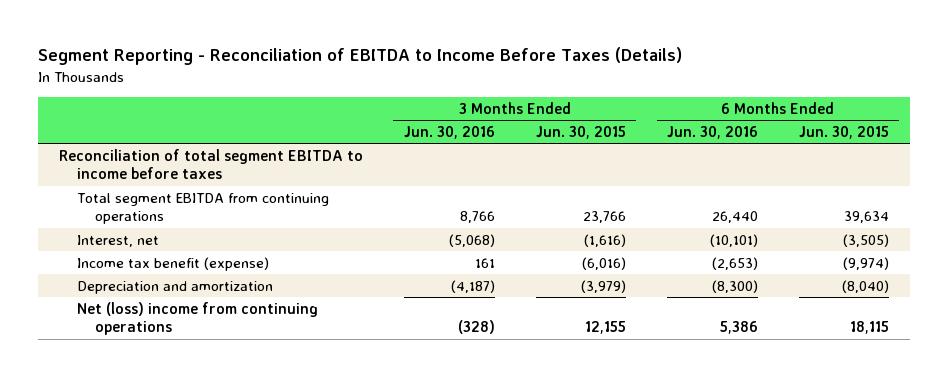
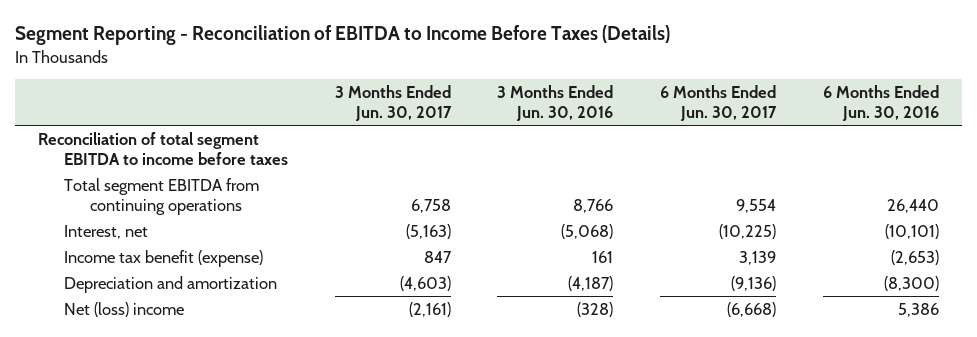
- | 3 Months Ended Jun. 30, 2016 | 3 Months Ended Jun. 30, 2015 | 6 Months Ended Jun. 30, 2016 | 6 Months Ended Jun. 30, 2015
+ | 3 Months Ended Jun. 30, 2017 | 3 Months Ended Jun. 30, 2016 | 6 Months Ended Jun. 30, 2017 | 6 Months Ended Jun. 30, 2016
- Net (loss) income from continuing operations | (328) | 12,155 | 5,386 | 18,115
+ Net (loss) income | (2,161) | (328) | (6,668) | 5,386

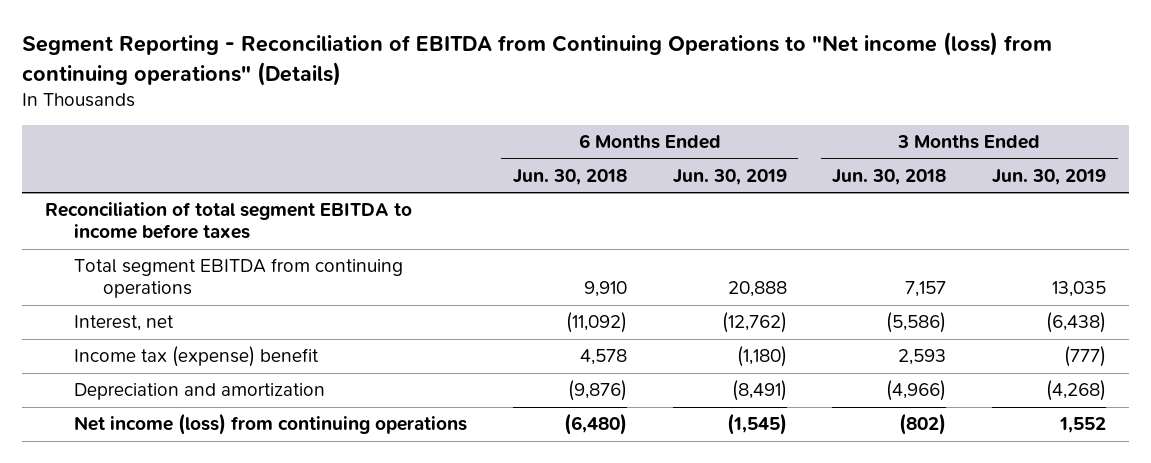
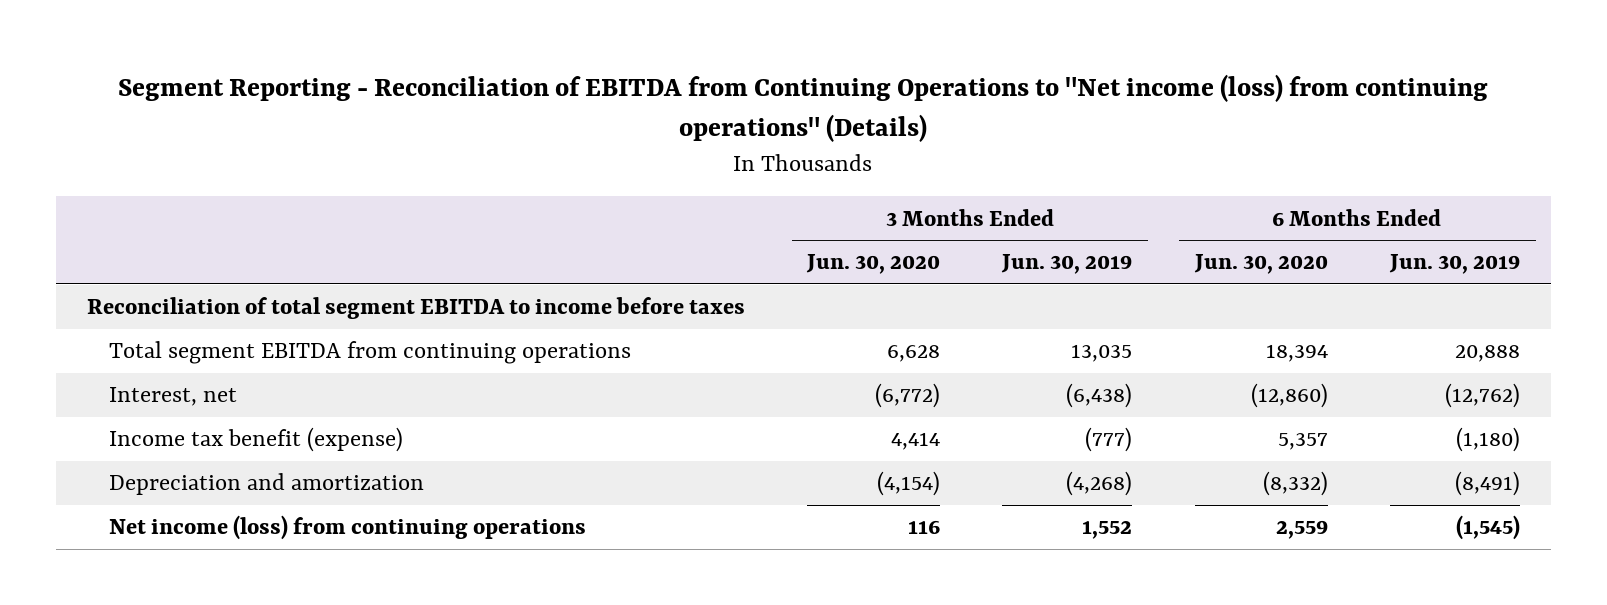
- | 6 Months Ended Jun. 30, 2018 | 6 Months Ended Jun. 30, 2019 | 3 Months Ended Jun. 30, 2018 | 3 Months Ended Jun. 30, 2019
+ | 3 Months Ended Jun. 30, 2020 | 3 Months Ended Jun. 30, 2019 | 6 Months Ended Jun. 30, 2020 | 6 Months Ended Jun. 30, 2019
- Income tax (expense) benefit | 4,578 | (1,180) | 2,593 | (777)
+ Income tax benefit (expense) | 4,414 | (777) | 5,357 | (1,180)

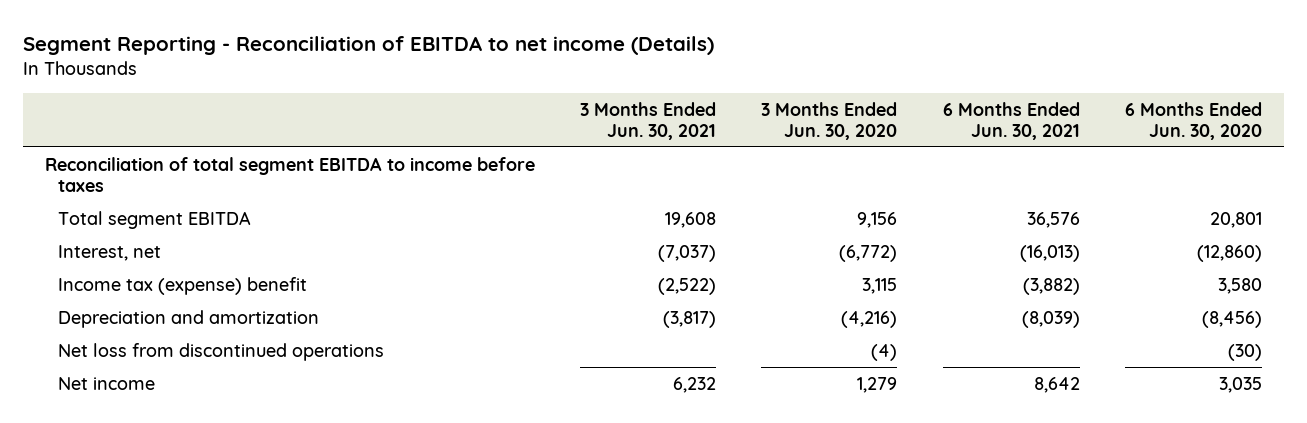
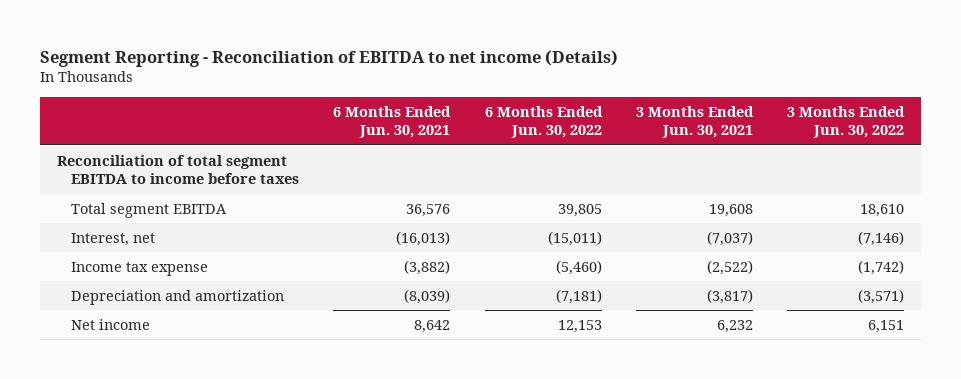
- | 3 Months Ended Jun. 30, 2021 | 3 Months Ended Jun. 30, 2020 | 6 Months Ended Jun. 30, 2021 | 6 Months Ended Jun. 30, 2020
+ | 6 Months Ended Jun. 30, 2021 | 6 Months Ended Jun. 30, 2022 | 3 Months Ended Jun. 30, 2021 | 3 Months Ended Jun. 30, 2022
- Income tax (expense) benefit | (2,522) | 3,115 | (3,882) | 3,580
+ Income tax expense | (3,882) | (5,460) | (2,522) | (1,742)
- Net loss from discontinued operations | | (4) | | (30)

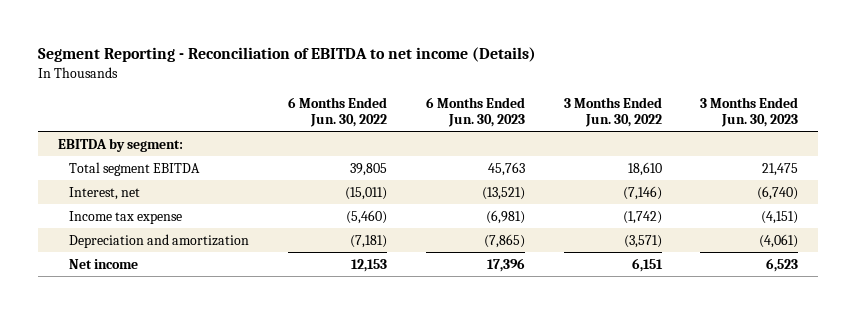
- | 6 Months Ended Jun. 30, 2021 | 6 Months Ended Jun. 30, 2022 | 3 Months Ended Jun. 30, 2021 | 3 Months Ended Jun. 30, 2022
+ | 6 Months Ended Jun. 30, 2022 | 6 Months Ended Jun. 30, 2023 | 3 Months Ended Jun. 30, 2022 | 3 Months Ended Jun. 30, 2023
- Reconciliation of total segment EBITDA to income before taxes
+ EBITDA by segment:

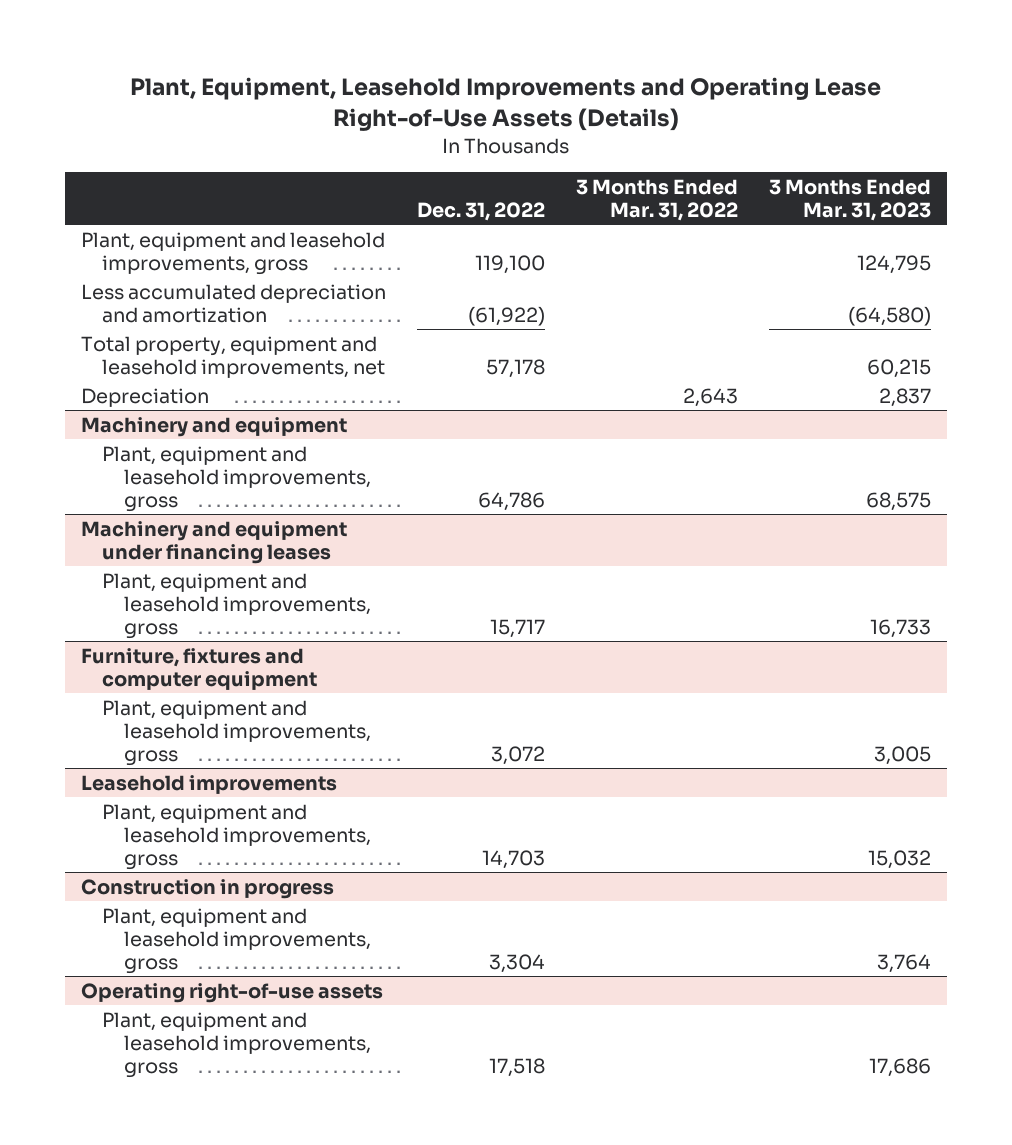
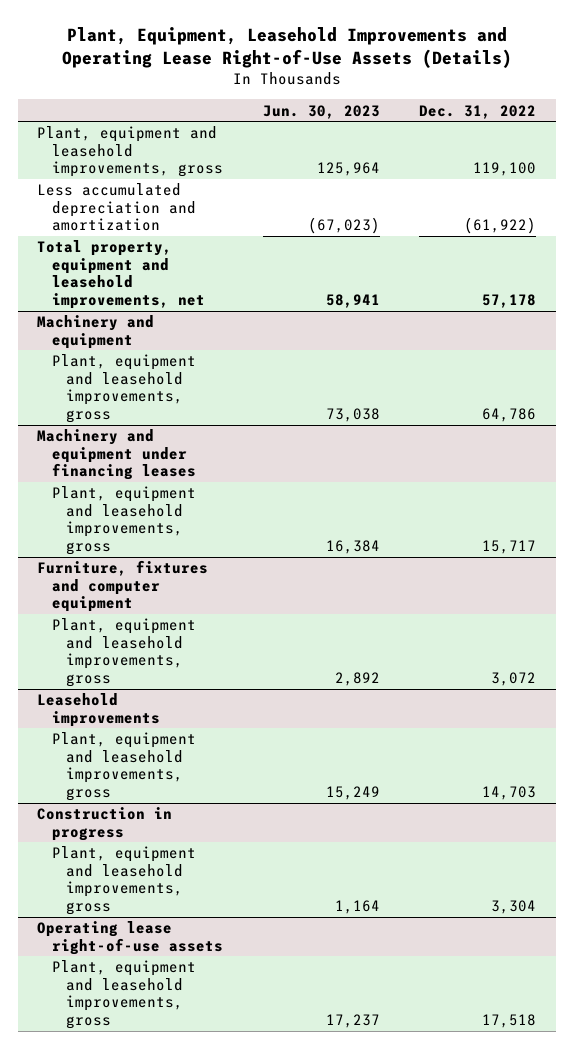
- | Dec. 31, 2022 | 3 Months Ended Mar. 31, 2022 | 3 Months Ended Mar. 31, 2023
+ | Jun. 30, 2023 | Dec. 31, 2022
- Depreciation | | 2,643 | 2,837
- Operating right-of-use assets
+ Operating lease right-of-use assets

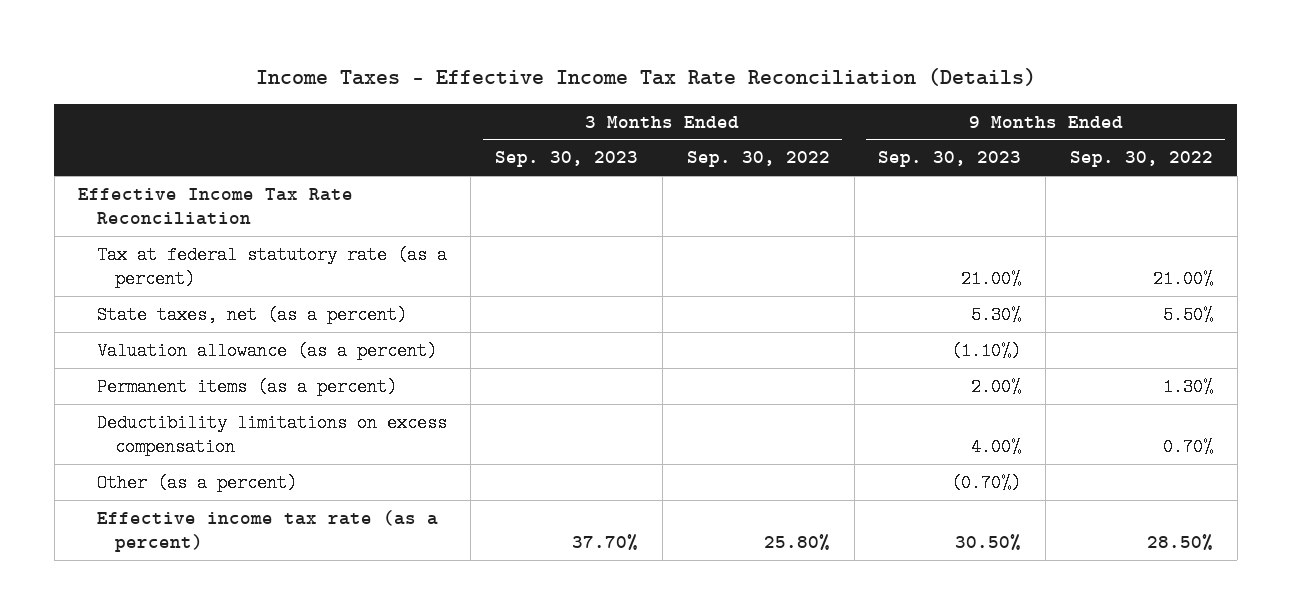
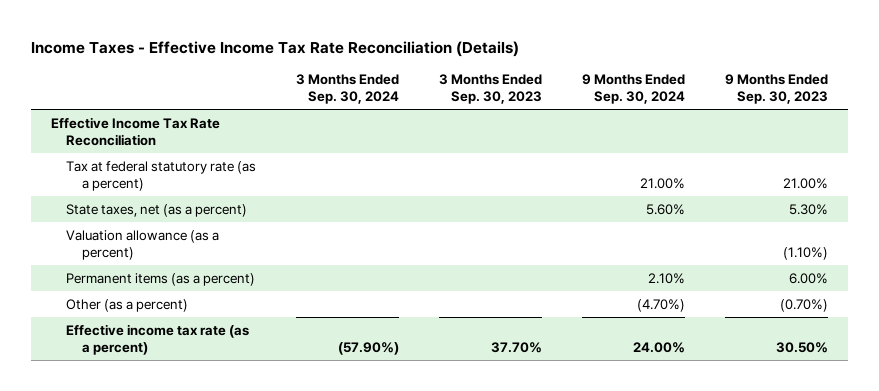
- | 3 Months Ended Sep. 30, 2023 | 3 Months Ended Sep. 30, 2022 | 9 Months Ended Sep. 30, 2023 | 9 Months Ended Sep. 30, 2022
+ | 3 Months Ended Sep. 30, 2024 | 3 Months Ended Sep. 30, 2023 | 9 Months Ended Sep. 30, 2024 | 9 Months Ended Sep. 30, 2023
- Permanent items (as a percent) | | | 2.00% | 1.30%
- Deductibility limitations on excess compensation | | | 4.00% | 0.70%
+ Permanent items (as a percent) | | | 2.10% | 6.00%

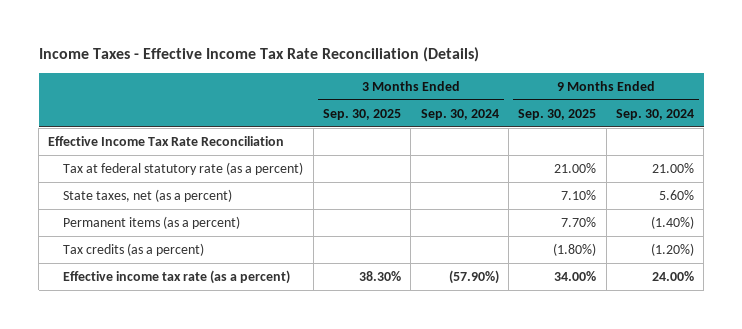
- | 3 Months Ended Sep. 30, 2024 | 3 Months Ended Sep. 30, 2023 | 9 Months Ended Sep. 30, 2024 | 9 Months Ended Sep. 30, 2023
+ | 3 Months Ended Sep. 30, 2025 | 3 Months Ended Sep. 30, 2024 | 9 Months Ended Sep. 30, 2025 | 9 Months Ended Sep. 30, 2024
- Valuation allowance (as a percent) | | | | (1.10%)
- Permanent items (as a percent) | | | 2.10% | 6.00%
- Other (as a percent) | | | (4.70%) | (0.70%)
+ Permanent items (as a percent) | | | 7.70% | (1.40%)
+ Tax credits (as a percent) | | | (1.80%) | (1.20%)

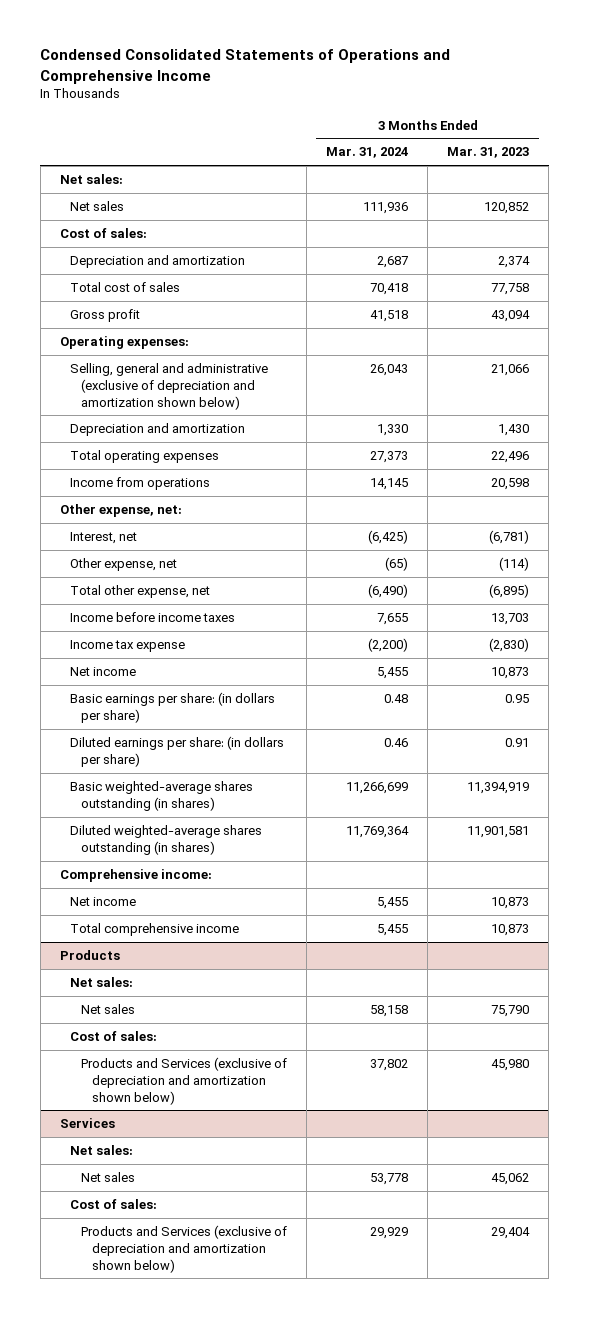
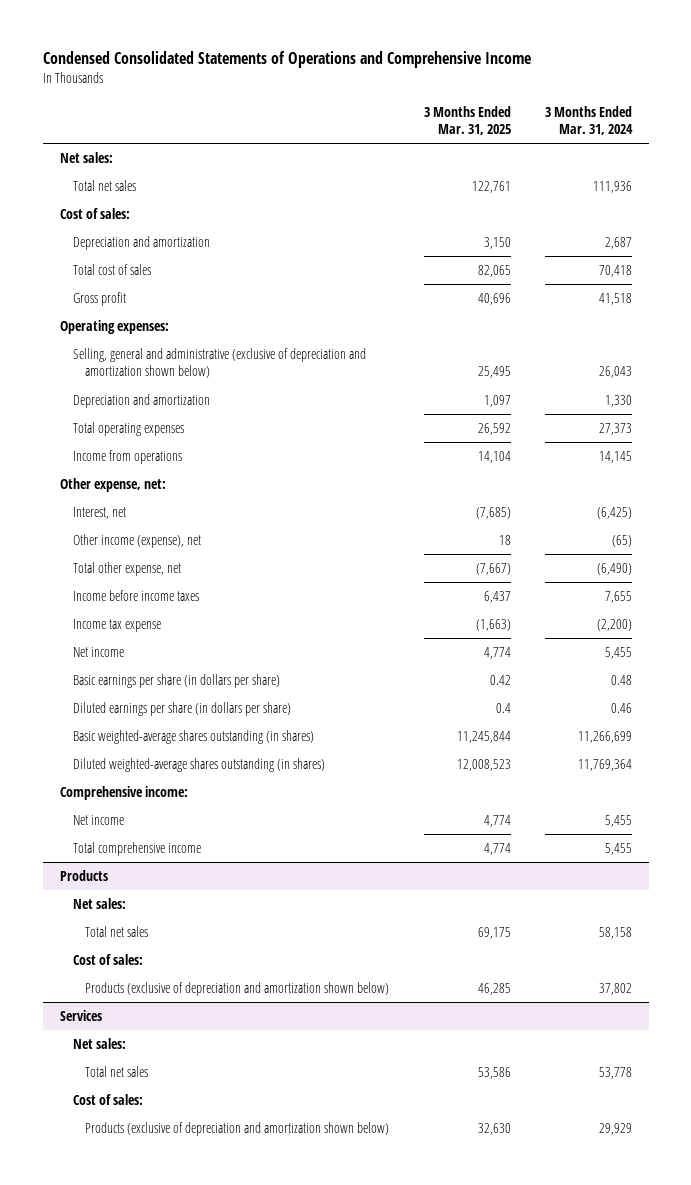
- | 3 Months Ended Mar. 31, 2024 | 3 Months Ended Mar. 31, 2023
+ | 3 Months Ended Mar. 31, 2025 | 3 Months Ended Mar. 31, 2024
- Net sales | 111,936 | 120,852
+ Total net sales | 122,761 | 111,936
- Other expense, net | (65) | (114)
+ Other income (expense), net | 18 | (65)
- Basic earnings per share: (in dollars per share) | 0.48 | 0.95
- Diluted earnings per share: (in dollars per share) | 0.46 | 0.91
+ Basic earnings per share (in dollars per share) | 0.42 | 0.48
+ Diluted earnings per share (in dollars per share) | 0.4 | 0.46
@ Products
- Net sales | 58,158 | 75,790
+ Total net sales | 69,175 | 58,158
- Products and Services (exclusive of depreciation and amortization shown below) | 37,802 | 45,980
+ Products (exclusive of depreciation and amortization shown below) | 46,285 | 37,802
@ Services
- Net sales | 53,778 | 45,062
+ Total net sales | 53,586 | 53,778
- Products and Services (exclusive of depreciation and amortization shown below) | 29,929 | 29,404
+ Products (exclusive of depreciation and amortization shown below) | 32,630 | 29,929

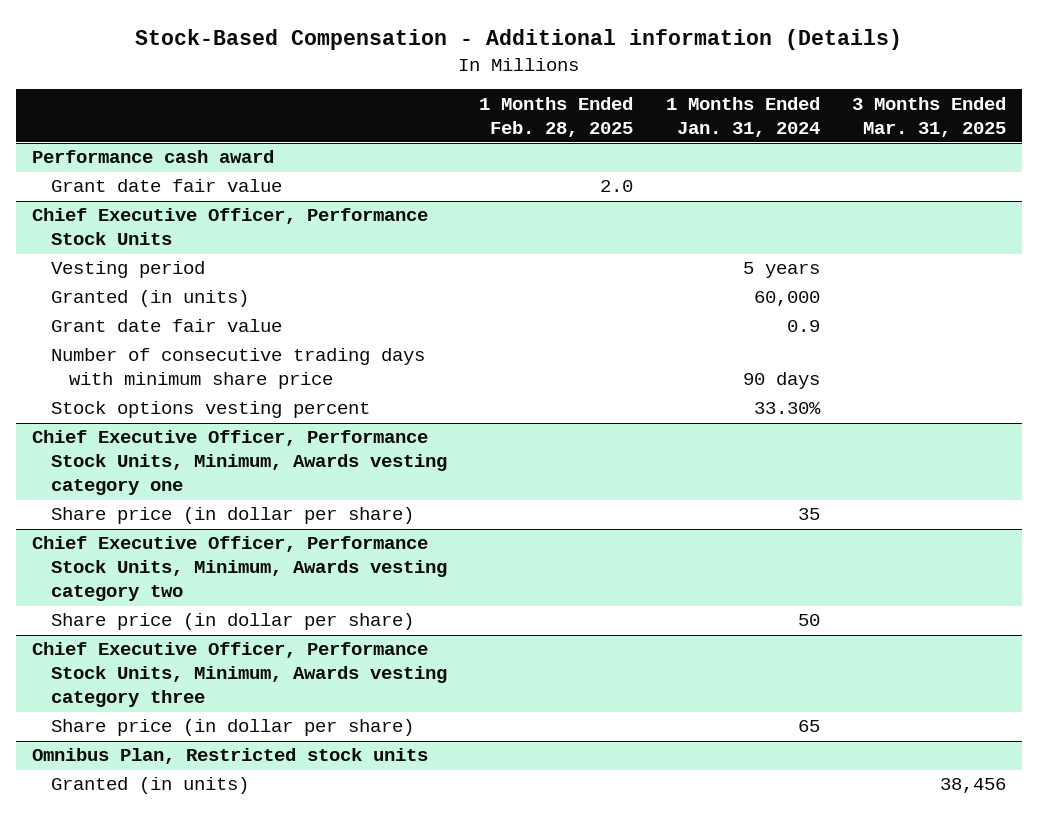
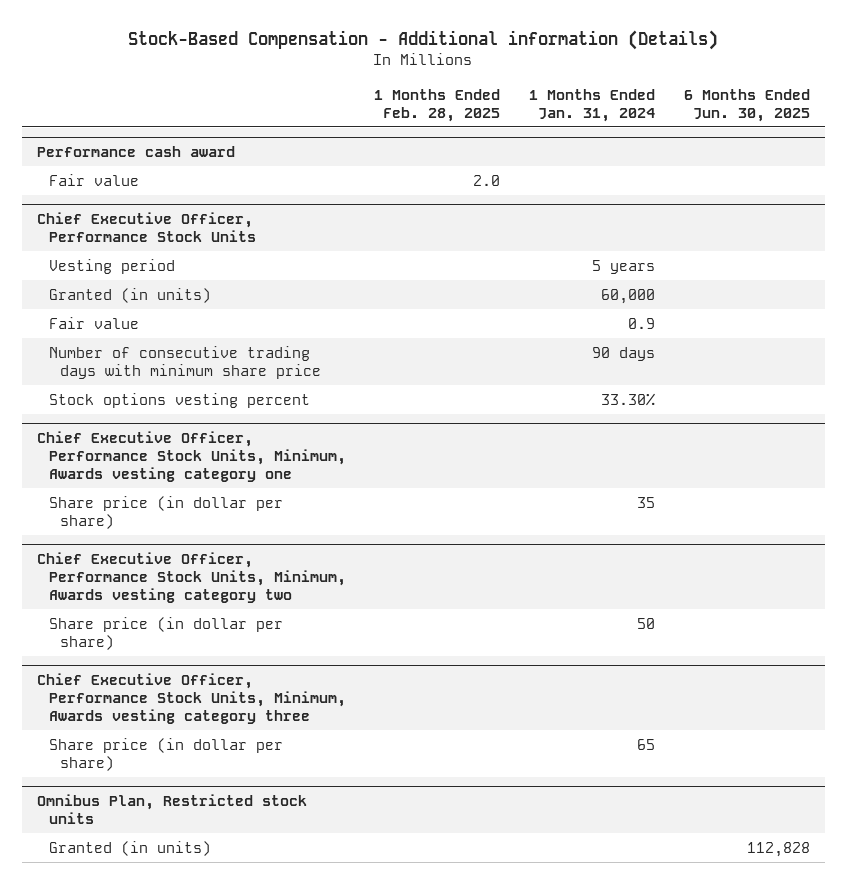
- | 1 Months Ended Feb. 28, 2025 | 1 Months Ended Jan. 31, 2024 | 3 Months Ended Mar. 31, 2025
+ | 1 Months Ended Feb. 28, 2025 | 1 Months Ended Jan. 31, 2024 | 6 Months Ended Jun. 30, 2025
@ Performance cash award
- Grant date fair value | 2.0 | |
+ Fair value | 2.0 | |
@ Chief Executive Officer, Performance Stock Units
- Grant date fair value | | 0.9 |
+ Fair value | | 0.9 |

